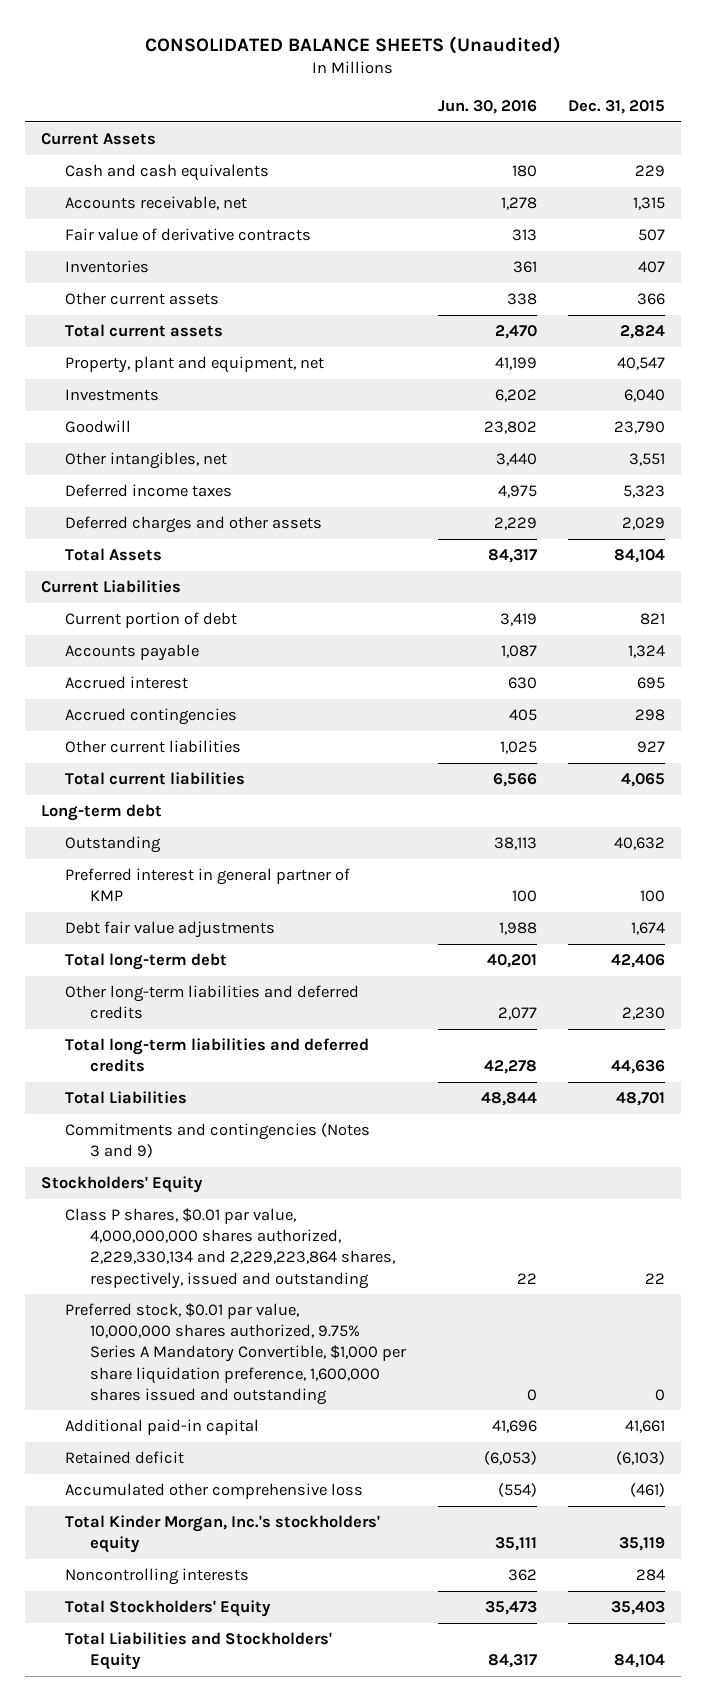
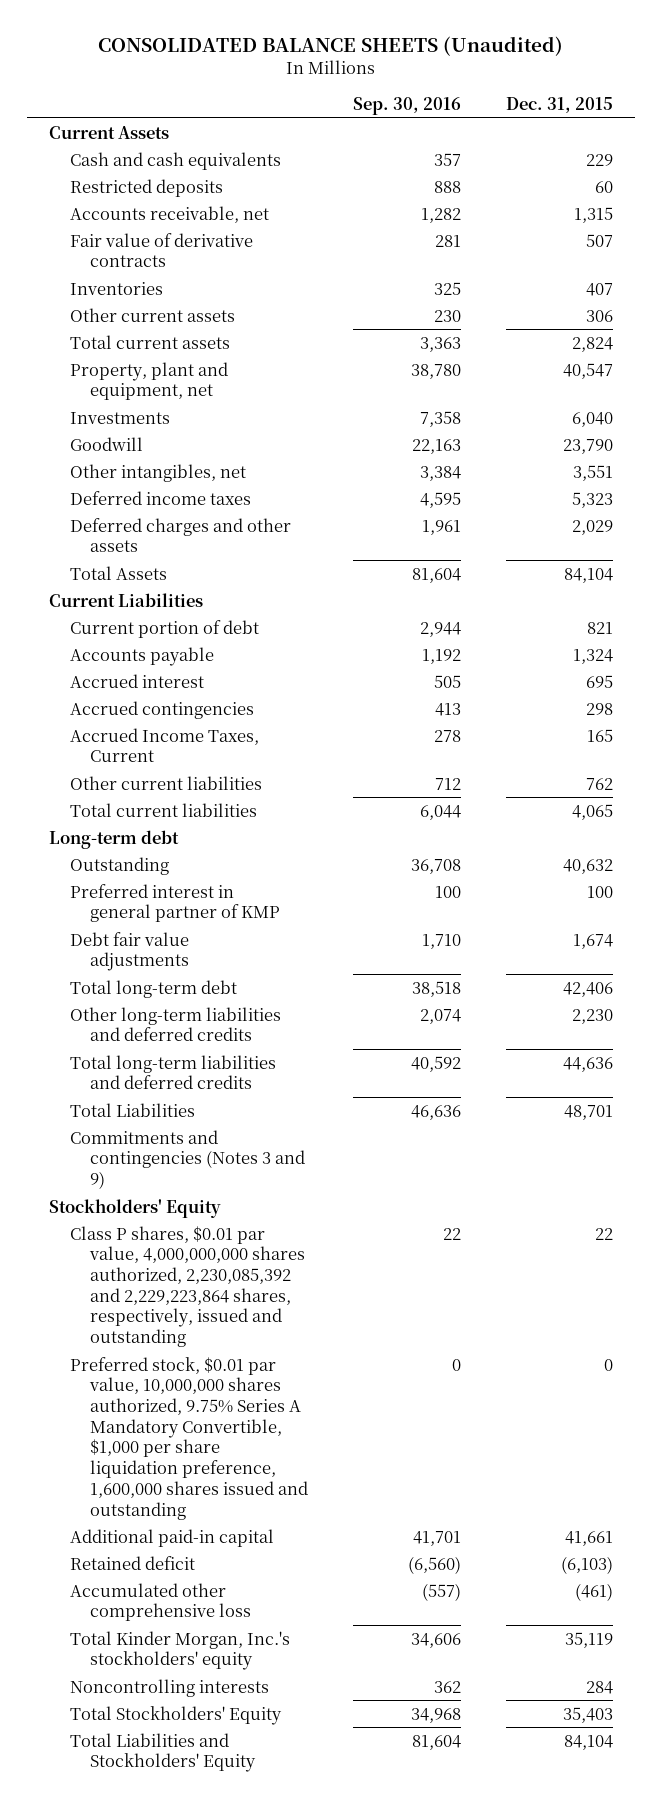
- | Jun. 30, 2016 | Dec. 31, 2015
+ | Sep. 30, 2016 | Dec. 31, 2015
+ Restricted deposits | 888 | 60
- Other current assets | 338 | 366
+ Other current assets | 230 | 306
- Other current liabilities | 1,025 | 927
+ Accrued Income Taxes, Current | 278 | 165
+ Other current liabilities | 712 | 762
- Class P shares, $0.01 par value, 4,000,000,000 shares authorized, 2,229,330,134 and 2,229,223,864 shares, respectively, issued and outstanding | 22 | 22
+ Class P shares, $0.01 par value, 4,000,000,000 shares authorized, 2,230,085,392 and 2,229,223,864 shares, respectively, issued and outstanding | 22 | 22

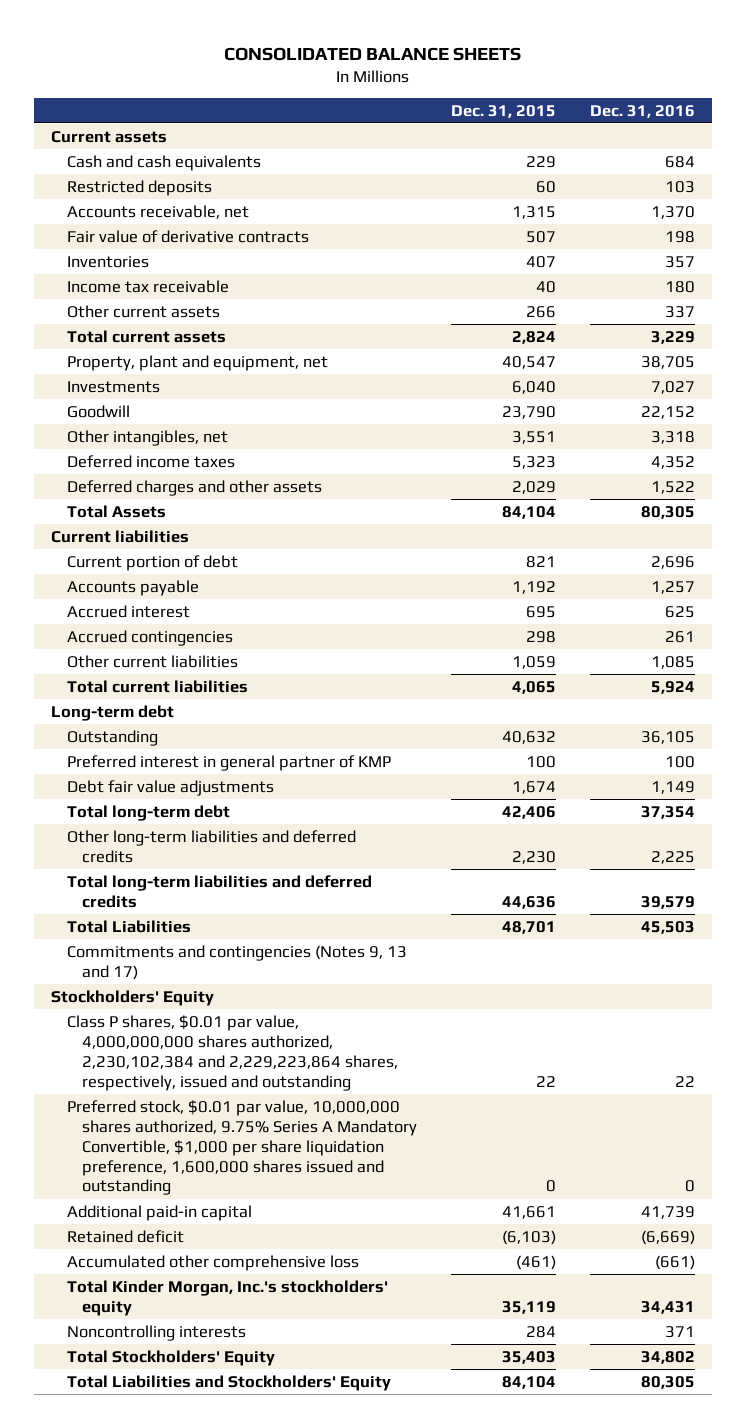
- CONSOLIDATED BALANCE SHEETS (Unaudited)
+ CONSOLIDATED BALANCE SHEETS
- | Sep. 30, 2016 | Dec. 31, 2015
+ | Dec. 31, 2015 | Dec. 31, 2016
- Current Assets
+ Current assets
- Other current assets | 230 | 306
+ Income tax receivable | 40 | 180
+ Other current assets | 266 | 337
- Current Liabilities
+ Current liabilities
- Accounts payable | 1,192 | 1,324
+ Accounts payable | 1,192 | 1,257
- Accrued Income Taxes, Current | 278 | 165
- Other current liabilities | 712 | 762
+ Other current liabilities | 1,059 | 1,085
- Commitments and contingencies (Notes 3 and 9)
+ Commitments and contingencies (Notes 9, 13 and 17)
- Class P shares, $0.01 par value, 4,000,000,000 shares authorized, 2,230,085,392 and 2,229,223,864 shares, respectively, issued and outstanding | 22 | 22
+ Class P shares, $0.01 par value, 4,000,000,000 shares authorized, 2,230,102,384 and 2,229,223,864 shares, respectively, issued and outstanding | 22 | 22

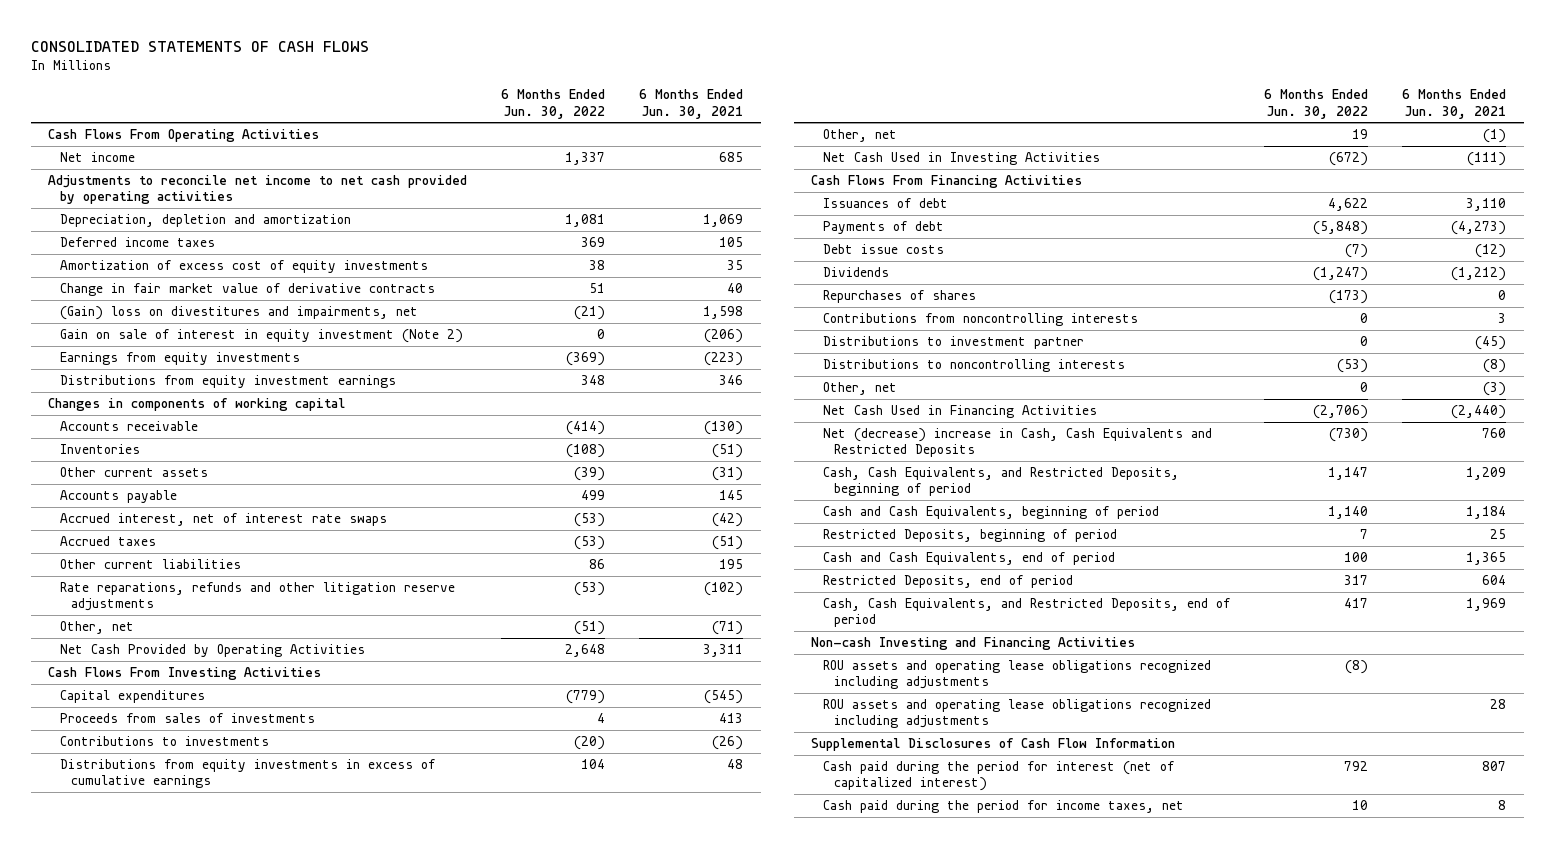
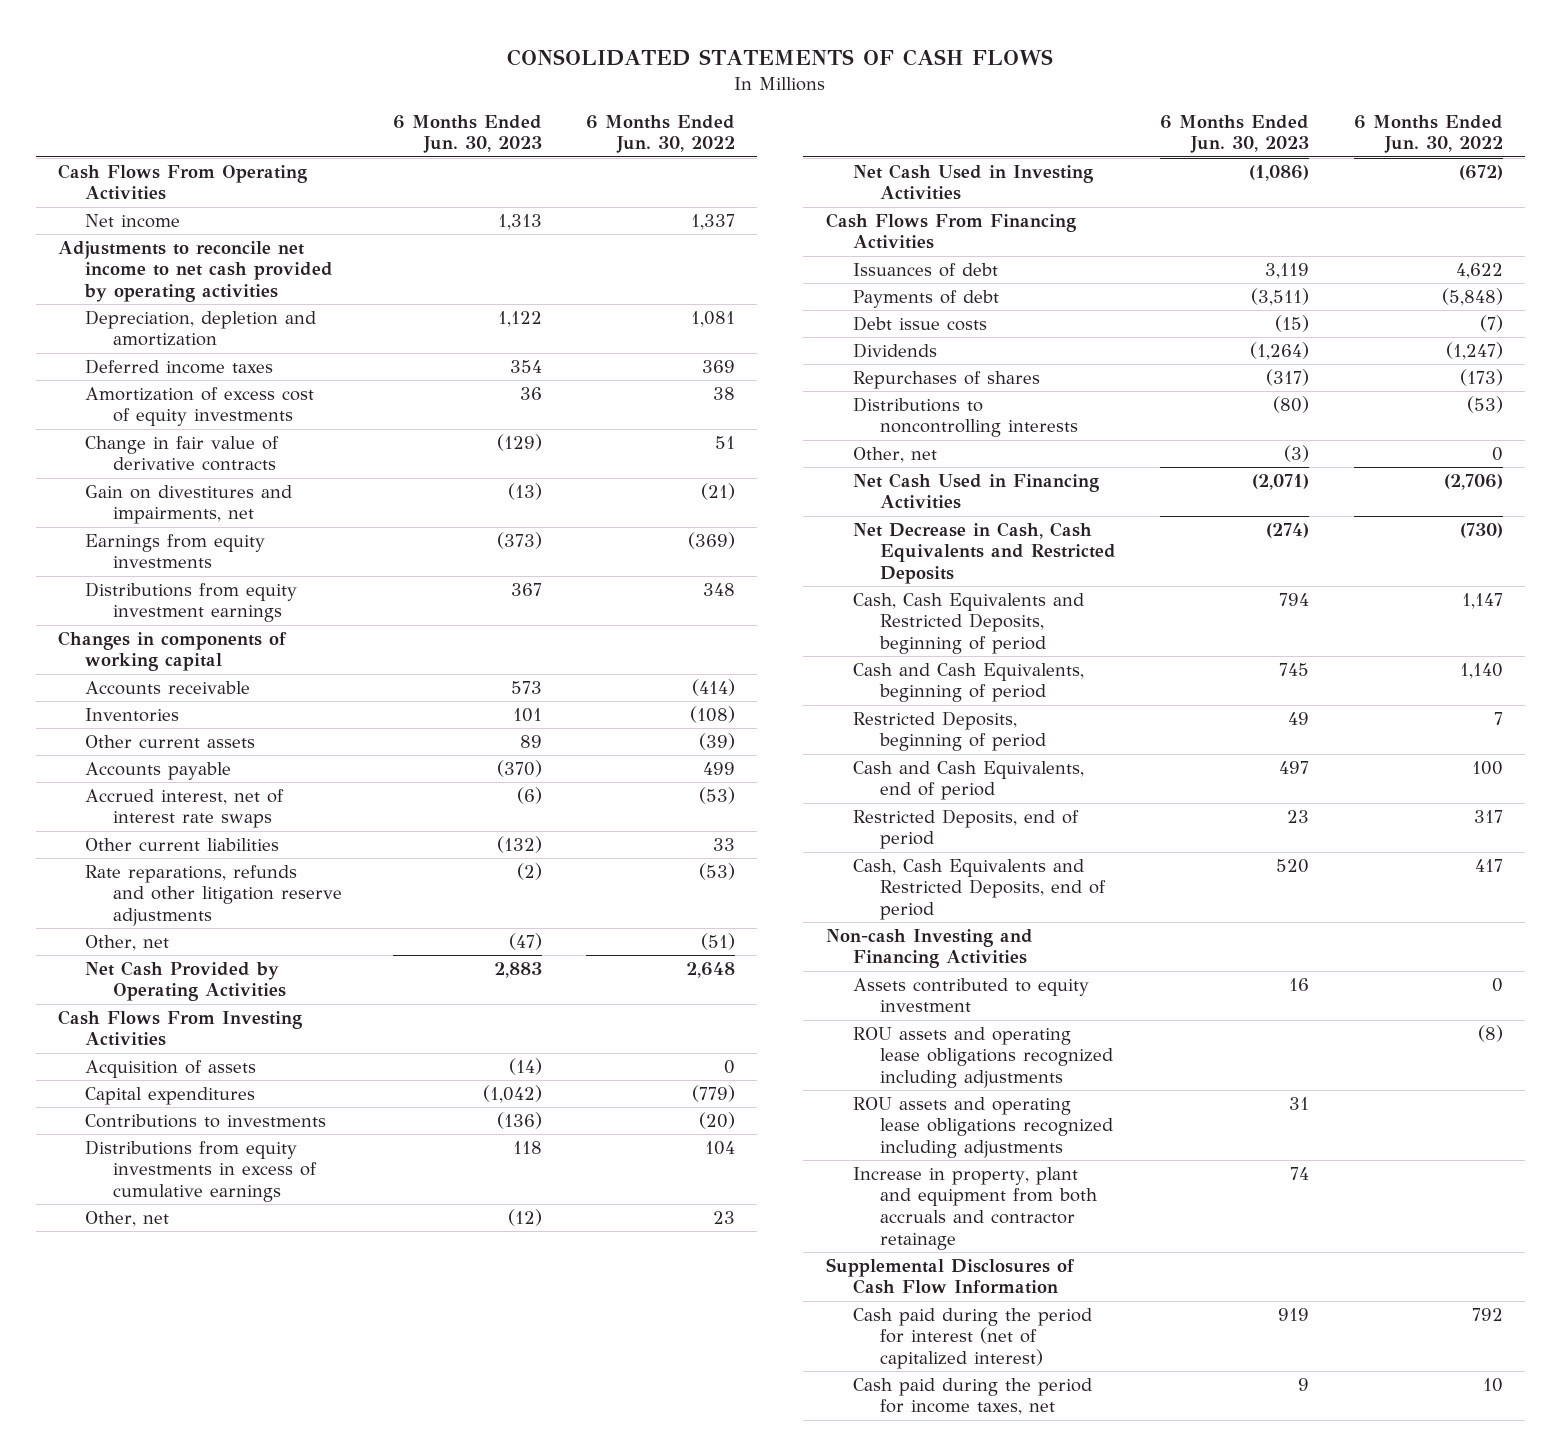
- | 6 Months Ended Jun. 30, 2022 | 6 Months Ended Jun. 30, 2021
+ | 6 Months Ended Jun. 30, 2023 | 6 Months Ended Jun. 30, 2022
- Change in fair market value of derivative contracts | 51 | 40
- (Gain) loss on divestitures and impairments, net | (21) | 1,598
- Gain on sale of interest in equity investment (Note 2) | 0 | (206)
+ Change in fair value of derivative contracts | (129) | 51
+ Gain on divestitures and impairments, net | (13) | (21)
- Accrued taxes | (53) | (51)
- Other current liabilities | 86 | 195
+ Other current liabilities | (132) | 33
+ Acquisition of assets | (14) | 0
- Proceeds from sales of investments | 4 | 413
- Other, net | 19 | (1)
+ Other, net | (12) | 23
- Contributions from noncontrolling interests | 0 | 3
- Distributions to investment partner | 0 | (45)
- Net (decrease) increase in Cash, Cash Equivalents and Restricted Deposits | (730) | 760
- Cash, Cash Equivalents, and Restricted Deposits, beginning of period | 1,147 | 1,209
+ Net Decrease in Cash, Cash Equivalents and Restricted Deposits | (274) | (730)
+ Cash, Cash Equivalents and Restricted Deposits, beginning of period | 794 | 1,147
- Cash, Cash Equivalents, and Restricted Deposits, end of period | 417 | 1,969
+ Cash, Cash Equivalents and Restricted Deposits, end of period | 520 | 417
+ Assets contributed to equity investment | 16 | 0
+ Increase in property, plant and equipment from both accruals and contractor retainage | 74 |

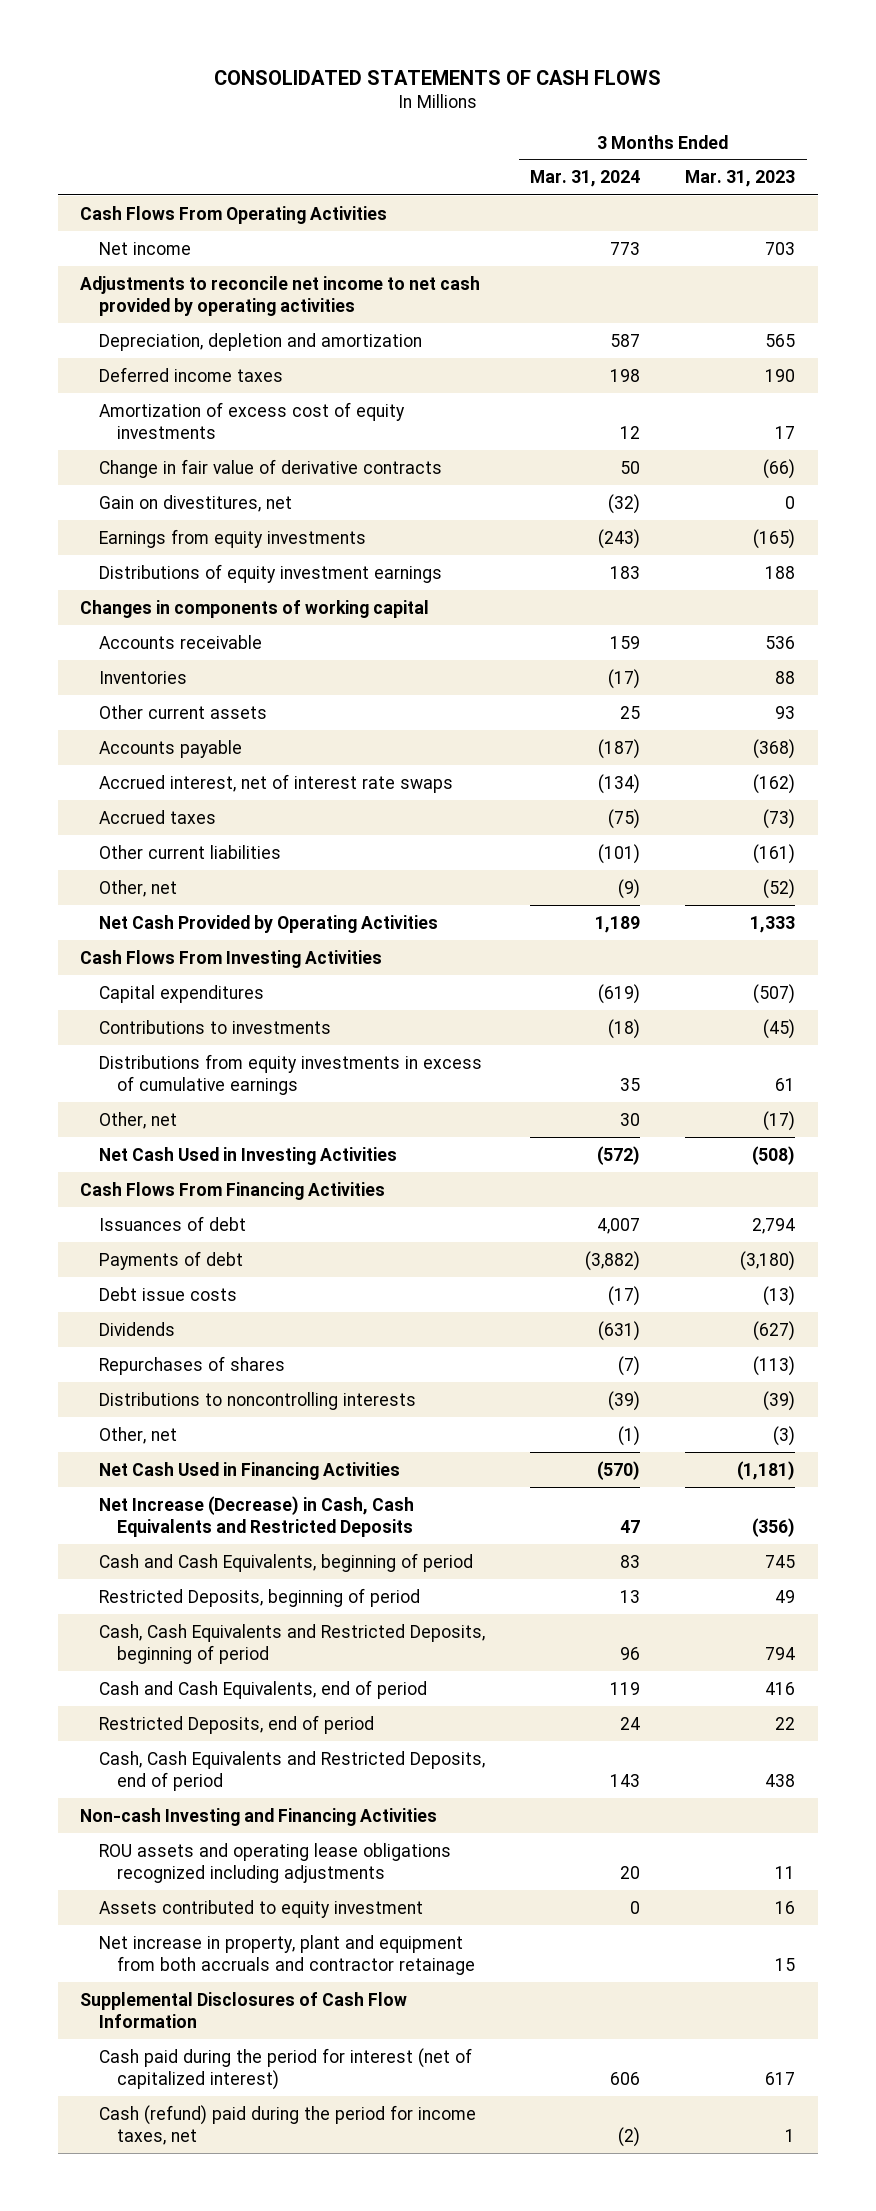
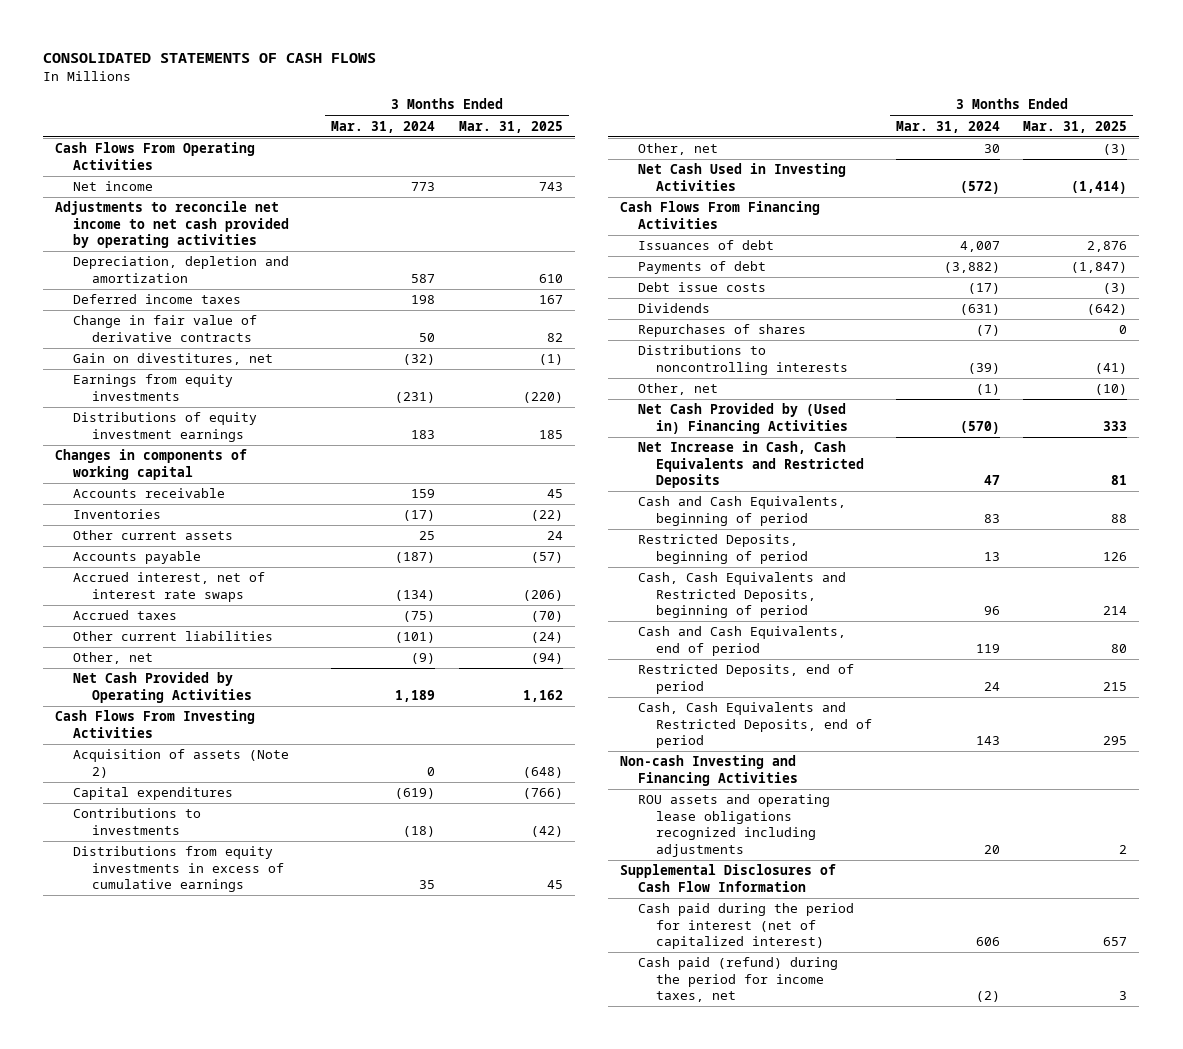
- | 3 Months Ended Mar. 31, 2024 | 3 Months Ended Mar. 31, 2023
+ | 3 Months Ended Mar. 31, 2024 | 3 Months Ended Mar. 31, 2025
- Amortization of excess cost of equity investments | 12 | 17
- Earnings from equity investments | (243) | (165)
+ Earnings from equity investments | (231) | (220)
+ Acquisition of assets (Note 2) | 0 | (648)
- Net Cash Used in Financing Activities | (570) | (1,181)
- Net Increase (Decrease) in Cash, Cash Equivalents and Restricted Deposits | 47 | (356)
+ Net Cash Provided by (Used in) Financing Activities | (570) | 333
+ Net Increase in Cash, Cash Equivalents and Restricted Deposits | 47 | 81
- Assets contributed to equity investment | 0 | 16
- Net increase in property, plant and equipment from both accruals and contractor retainage | | 15
- Cash (refund) paid during the period for income taxes, net | (2) | 1
+ Cash paid (refund) during the period for income taxes, net | (2) | 3

